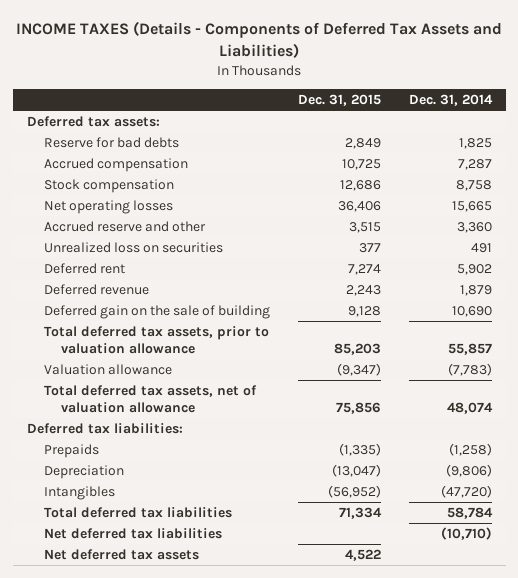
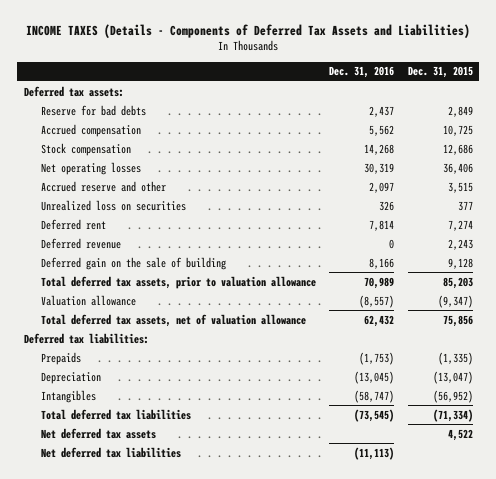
- | Dec. 31, 2015 | Dec. 31, 2014
+ | Dec. 31, 2016 | Dec. 31, 2015
- Total deferred tax liabilities | 71,334 | 58,784
+ Total deferred tax liabilities | (73,545) | (71,334)
moved down: Net deferred tax liabilities | (11,113) |

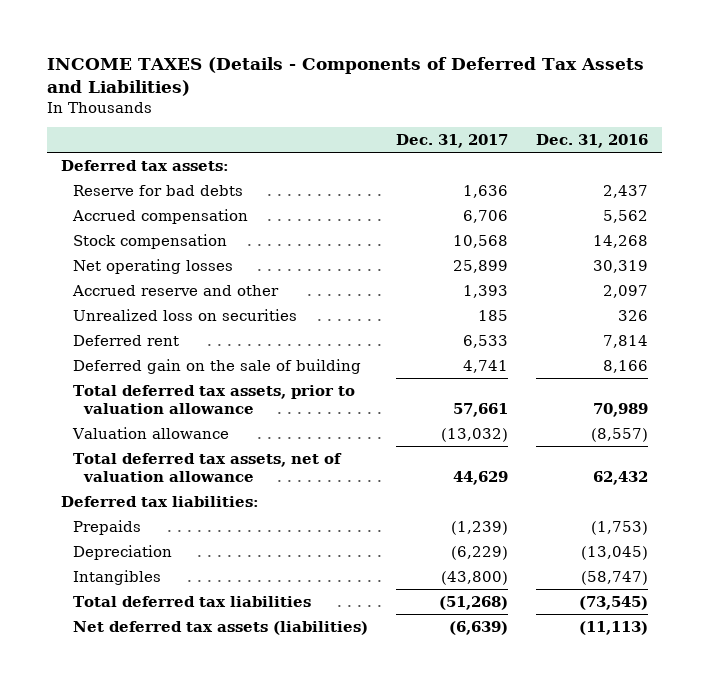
- | Dec. 31, 2016 | Dec. 31, 2015
+ | Dec. 31, 2017 | Dec. 31, 2016
- Deferred revenue | 0 | 2,243
- Net deferred tax assets | | 4,522
- Net deferred tax liabilities | (11,113) |
+ Net deferred tax assets (liabilities) | (6,639) | (11,113)

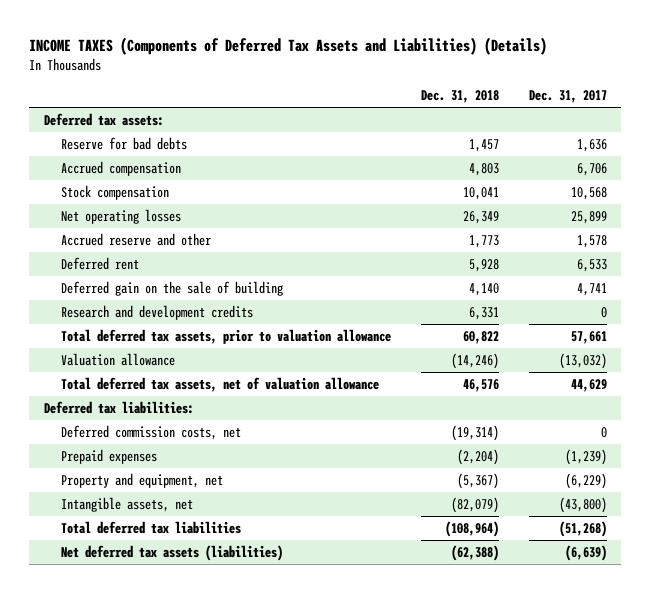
- INCOME TAXES (Details - Components of Deferred Tax Assets and Liabilities)
+ INCOME TAXES (Components of Deferred Tax Assets and Liabilities) (Details)
- | Dec. 31, 2017 | Dec. 31, 2016
+ | Dec. 31, 2018 | Dec. 31, 2017
- Accrued reserve and other | 1,393 | 2,097
- Unrealized loss on securities | 185 | 326
+ Accrued reserve and other | 1,773 | 1,578
+ Research and development credits | 6,331 | 0
- Prepaids | (1,239) | (1,753)
- Depreciation | (6,229) | (13,045)
- Intangibles | (43,800) | (58,747)
+ Deferred commission costs, net | (19,314) | 0
+ Prepaid expenses | (2,204) | (1,239)
+ Property and equipment, net | (5,367) | (6,229)
+ Intangible assets, net | (82,079) | (43,800)

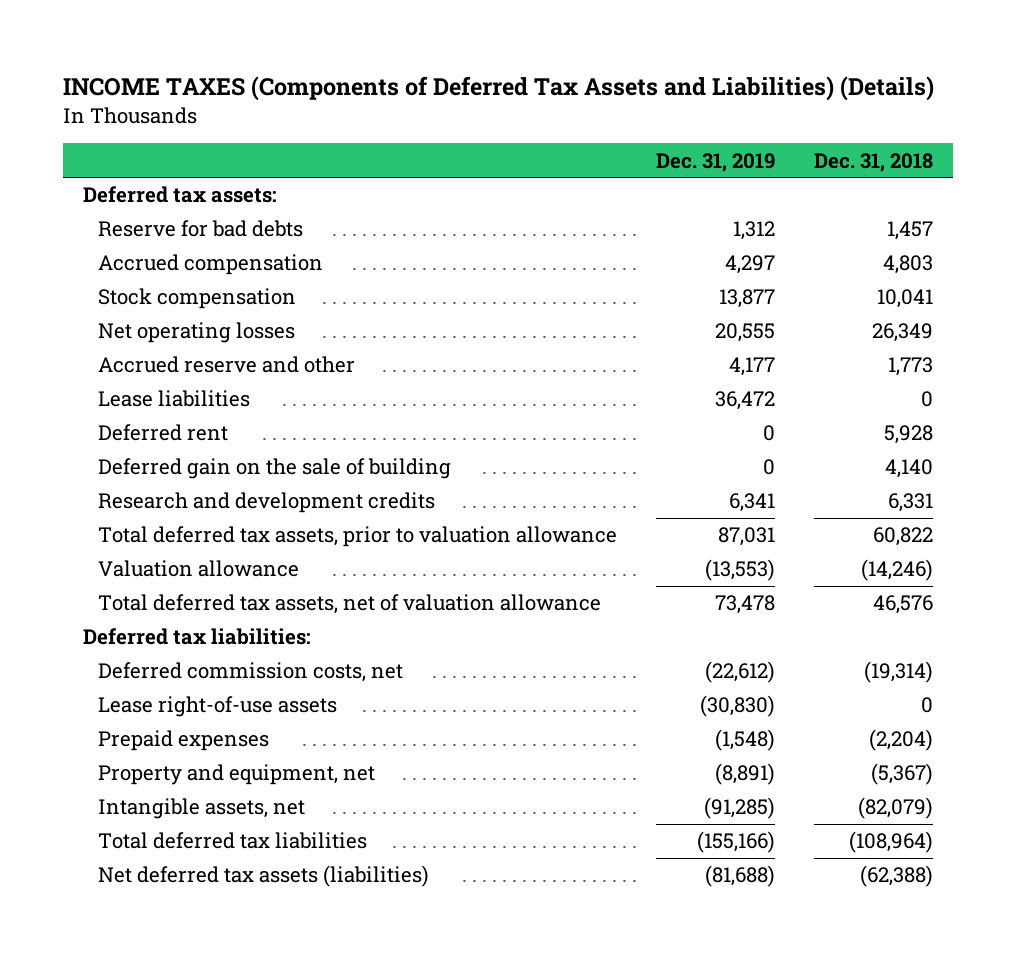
- | Dec. 31, 2018 | Dec. 31, 2017
+ | Dec. 31, 2019 | Dec. 31, 2018
+ Lease liabilities | 36,472 | 0
+ Lease right-of-use assets | (30,830) | 0

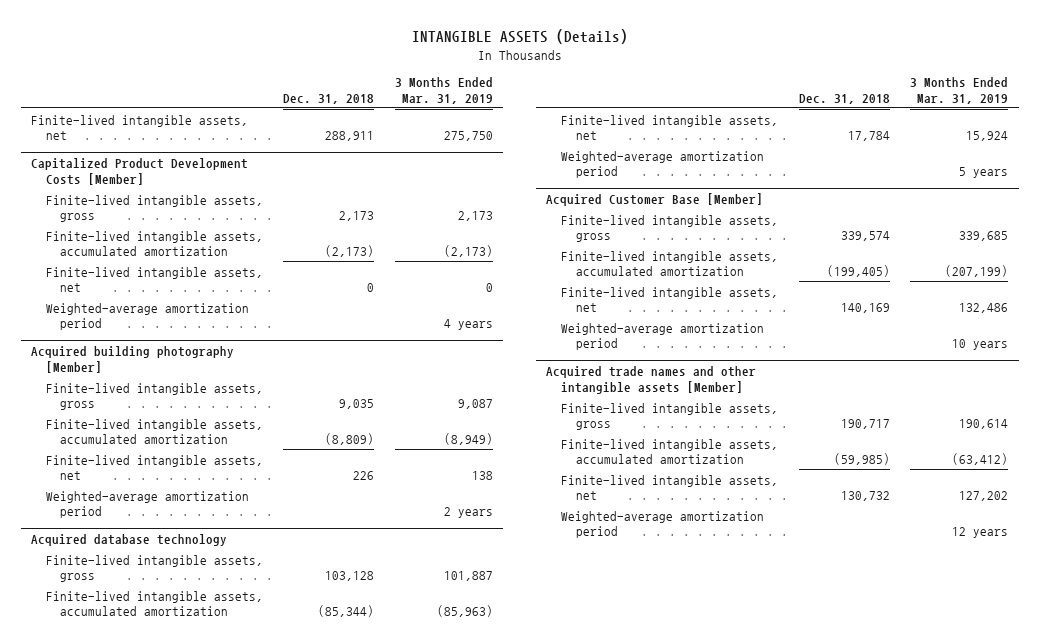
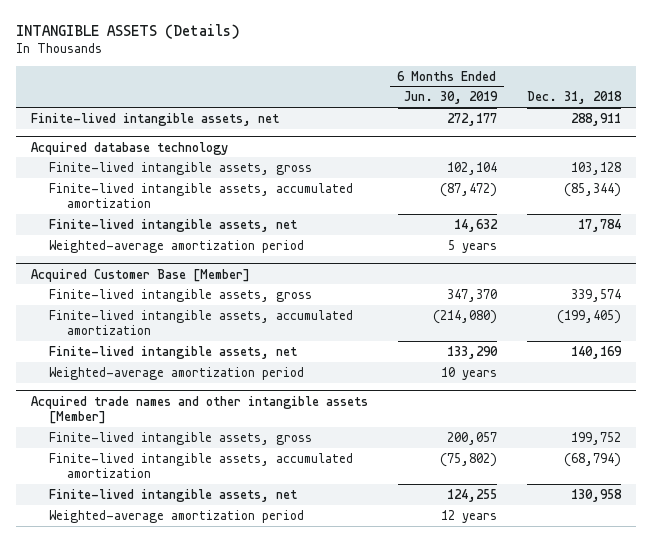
- | Dec. 31, 2018 | 3 Months Ended Mar. 31, 2019
+ | 6 Months Ended Jun. 30, 2019 | Dec. 31, 2018
- Capitalized Product Development Costs [Member]
- Finite-lived intangible assets, gross | 2,173 | 2,173
- Finite-lived intangible assets, accumulated amortization | (2,173) | (2,173)
- Finite-lived intangible assets, net | 0 | 0
- Weighted-average amortization period | | 4 years
- Acquired building photography [Member]
- Finite-lived intangible assets, gross | 9,035 | 9,087
- Finite-lived intangible assets, accumulated amortization | (8,809) | (8,949)
- Finite-lived intangible assets, net | 226 | 138
- Weighted-average amortization period | | 2 years
@ Acquired trade names and other intangible assets [Member]
- Finite-lived intangible assets, gross | 190,717 | 190,614
- Finite-lived intangible assets, accumulated amortization | (59,985) | (63,412)
- Finite-lived intangible assets, net | 130,732 | 127,202
+ Finite-lived intangible assets, gross | 200,057 | 199,752
+ Finite-lived intangible assets, accumulated amortization | (75,802) | (68,794)
+ Finite-lived intangible assets, net | 124,255 | 130,958

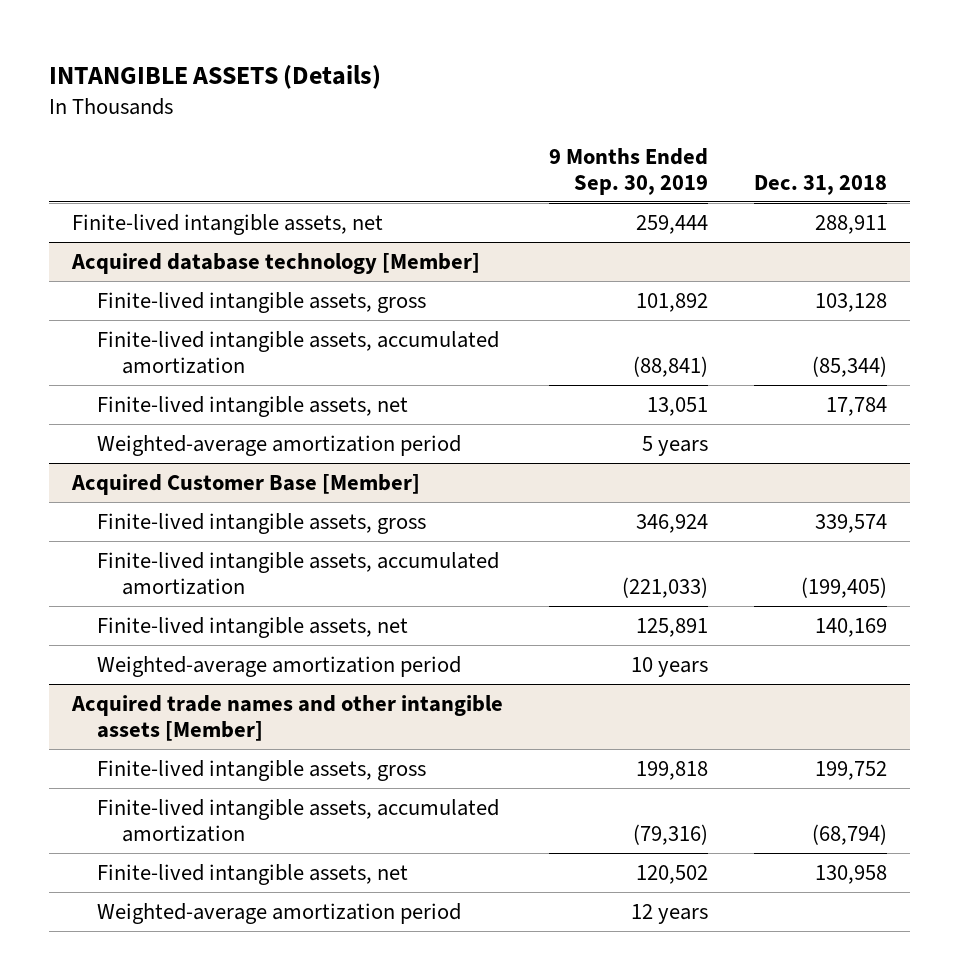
- | 6 Months Ended Jun. 30, 2019 | Dec. 31, 2018
+ | 9 Months Ended Sep. 30, 2019 | Dec. 31, 2018
- Acquired database technology
+ Acquired database technology [Member]

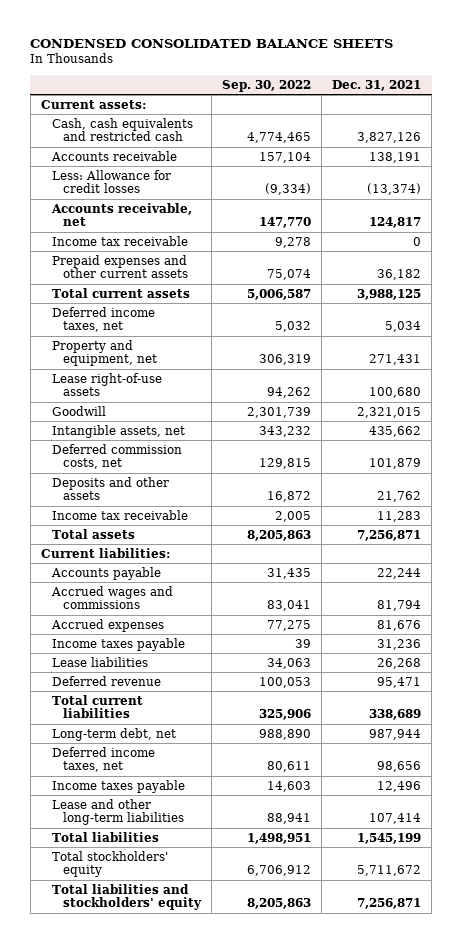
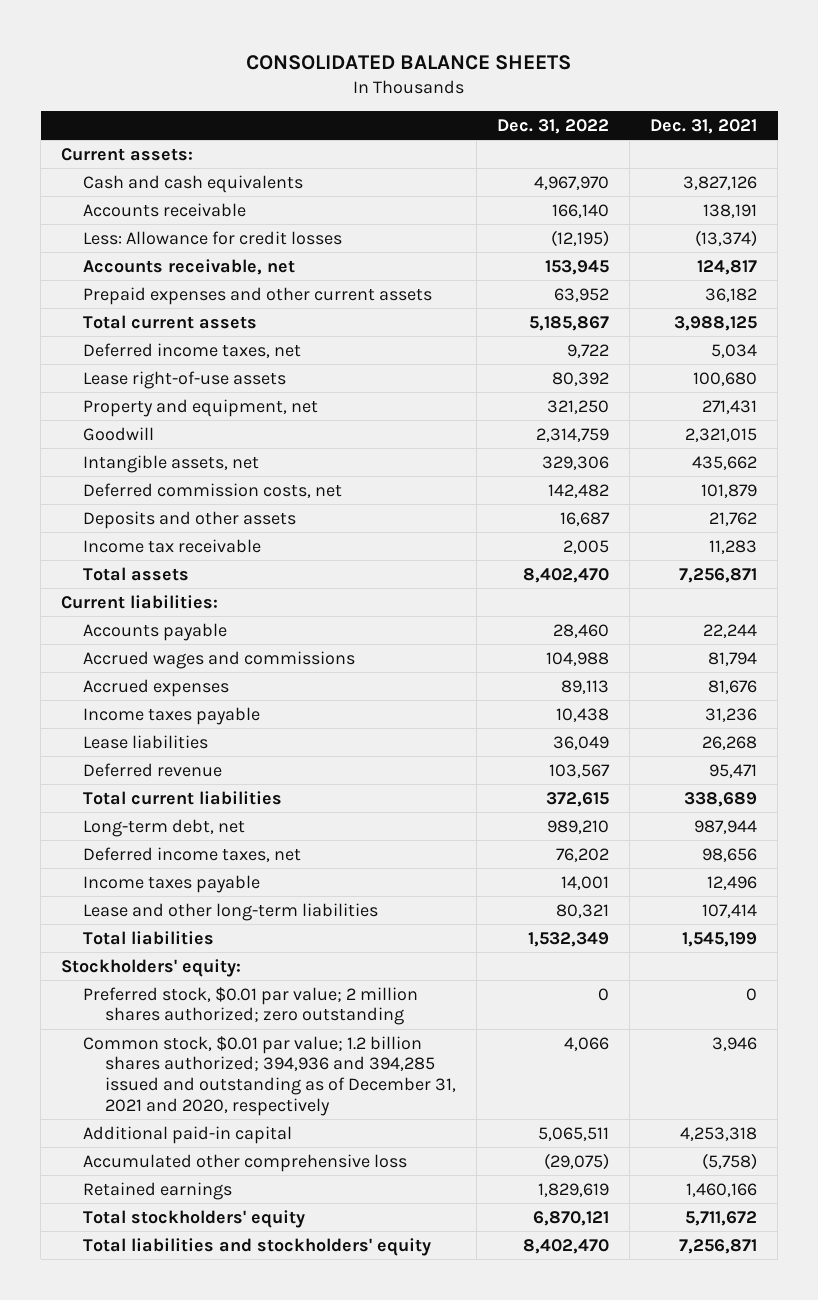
- CONDENSED CONSOLIDATED BALANCE SHEETS
+ CONSOLIDATED BALANCE SHEETS
- | Sep. 30, 2022 | Dec. 31, 2021
+ | Dec. 31, 2022 | Dec. 31, 2021
- Cash, cash equivalents and restricted cash | 4,774,465 | 3,827,126
+ Cash and cash equivalents | 4,967,970 | 3,827,126
- Income tax receivable | 9,278 | 0
moved down: Property and equipment, net | 321,250 | 271,431
+ Stockholders' equity:
+ Preferred stock, $0.01 par value; 2 million shares authorized; zero outstanding | 0 | 0
+ Common stock, $0.01 par value; 1.2 billion shares authorized; 394,936 and 394,285 issued and outstanding as of December 31, 2021 and 2020, respectively | 4,066 | 3,946
+ Additional paid-in capital | 5,065,511 | 4,253,318
+ Accumulated other comprehensive loss | (29,075) | (5,758)
+ Retained earnings | 1,829,619 | 1,460,166

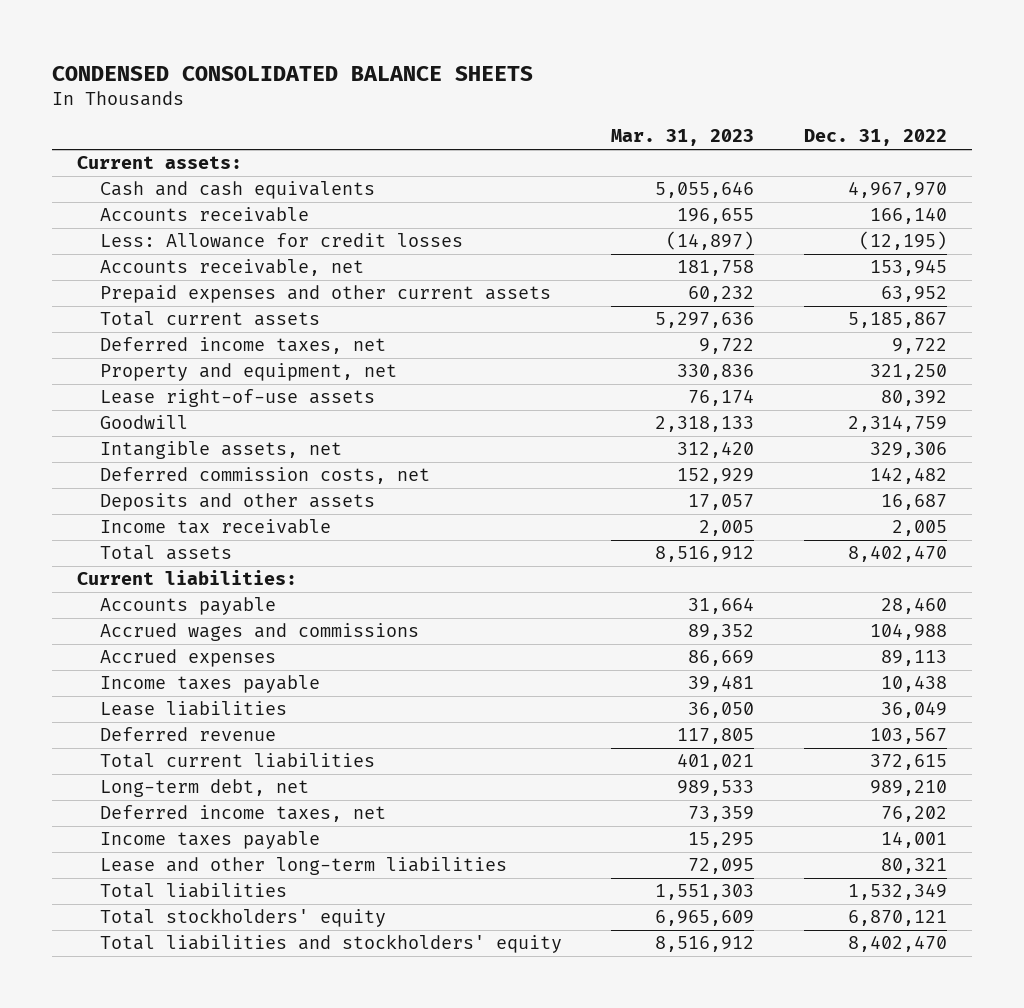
- CONSOLIDATED BALANCE SHEETS
+ CONDENSED CONSOLIDATED BALANCE SHEETS
- | Dec. 31, 2022 | Dec. 31, 2021
+ | Mar. 31, 2023 | Dec. 31, 2022
moved down: Lease right-of-use assets | 76,174 | 80,392
- Stockholders' equity:
- Preferred stock, $0.01 par value; 2 million shares authorized; zero outstanding | 0 | 0
- Common stock, $0.01 par value; 1.2 billion shares authorized; 394,936 and 394,285 issued and outstanding as of December 31, 2021 and 2020, respectively | 4,066 | 3,946
- Additional paid-in capital | 5,065,511 | 4,253,318
- Accumulated other comprehensive loss | (29,075) | (5,758)
- Retained earnings | 1,829,619 | 1,460,166

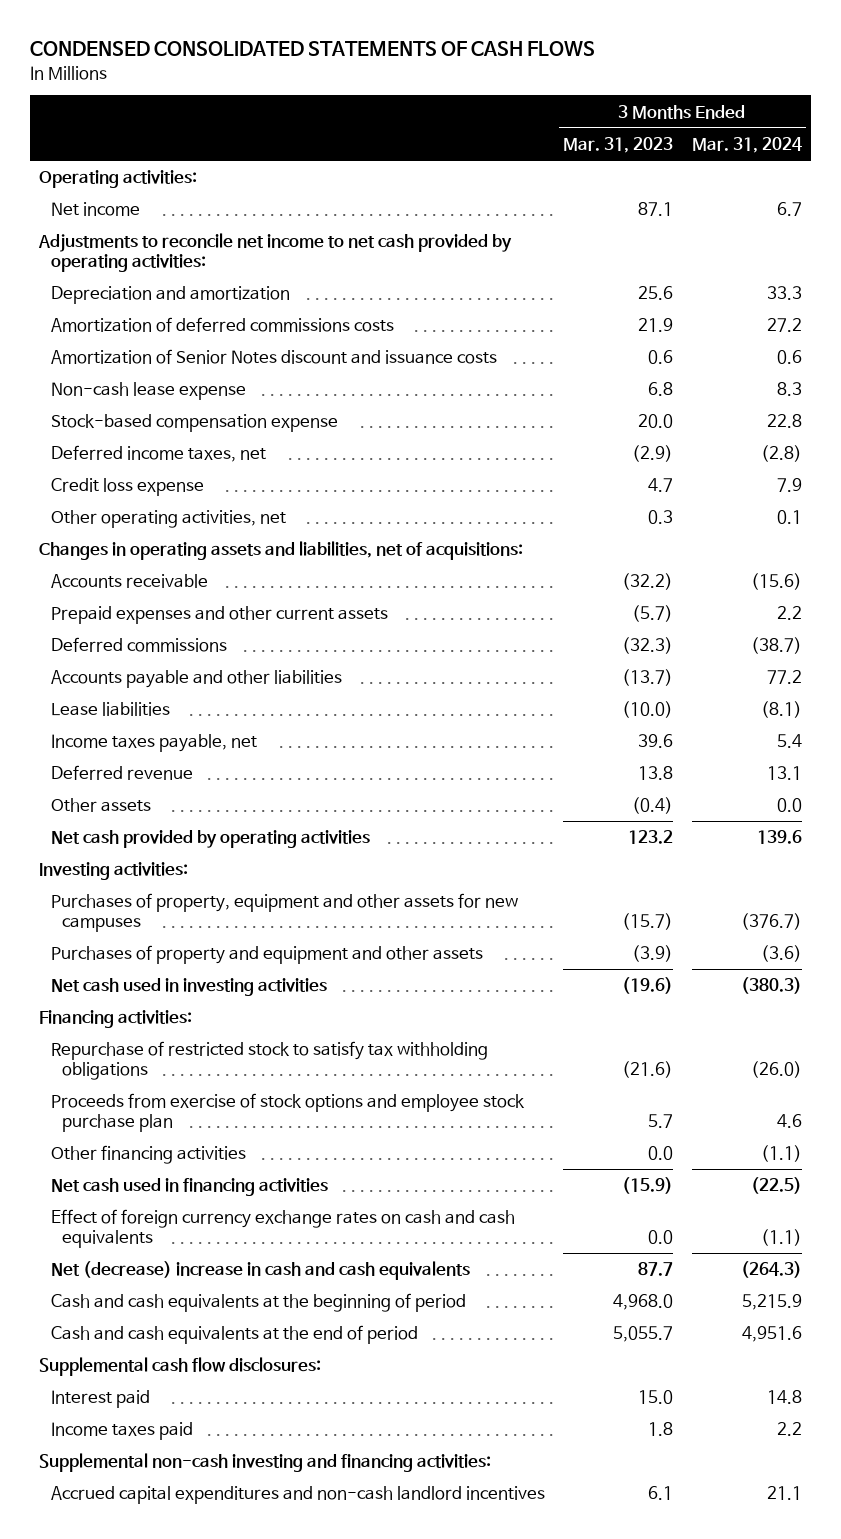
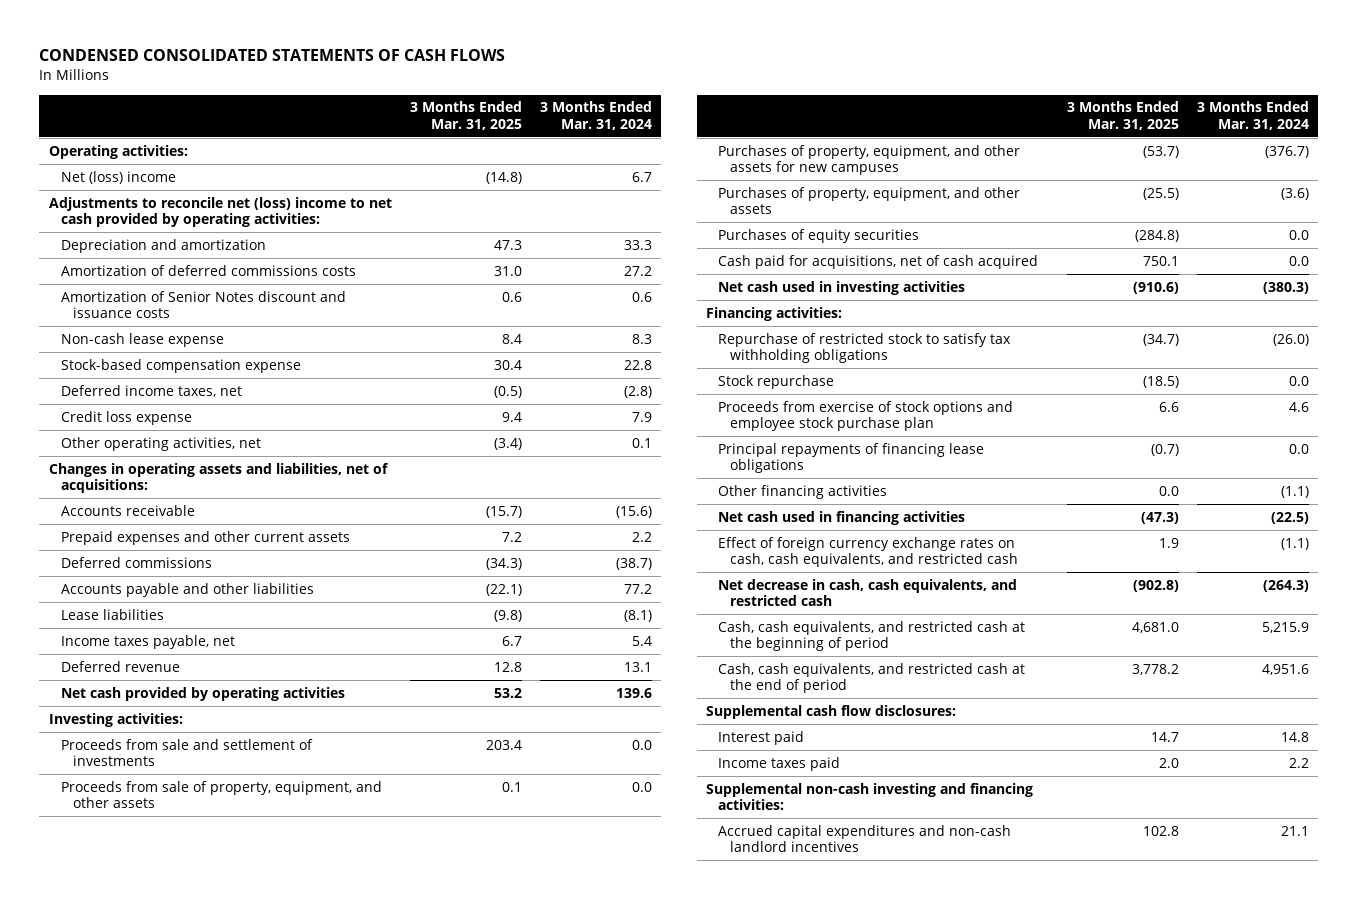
- | 3 Months Ended Mar. 31, 2023 | 3 Months Ended Mar. 31, 2024
+ | 3 Months Ended Mar. 31, 2025 | 3 Months Ended Mar. 31, 2024
- Net income | 87.1 | 6.7
- Adjustments to reconcile net income to net cash provided by operating activities:
+ Net (loss) income | (14.8) | 6.7
+ Adjustments to reconcile net (loss) income to net cash provided by operating activities:
- Other assets | (0.4) | 0.0
- Purchases of property, equipment and other assets for new campuses | (15.7) | (376.7)
- Purchases of property and equipment and other assets | (3.9) | (3.6)
+ Proceeds from sale and settlement of investments | 203.4 | 0.0
+ Proceeds from sale of property, equipment, and other assets | 0.1 | 0.0
+ Purchases of property, equipment, and other assets for new campuses | (53.7) | (376.7)
+ Purchases of property, equipment, and other assets | (25.5) | (3.6)
+ Purchases of equity securities | (284.8) | 0.0
+ Cash paid for acquisitions, net of cash acquired | 750.1 | 0.0
+ Stock repurchase | (18.5) | 0.0
+ Principal repayments of financing lease obligations | (0.7) | 0.0
- Effect of foreign currency exchange rates on cash and cash equivalents | 0.0 | (1.1)
- Net (decrease) increase in cash and cash equivalents | 87.7 | (264.3)
- Cash and cash equivalents at the beginning of period | 4,968.0 | 5,215.9
- Cash and cash equivalents at the end of period | 5,055.7 | 4,951.6
+ Effect of foreign currency exchange rates on cash, cash equivalents, and restricted cash | 1.9 | (1.1)
+ Net decrease in cash, cash equivalents, and restricted cash | (902.8) | (264.3)
+ Cash, cash equivalents, and restricted cash at the beginning of period | 4,681.0 | 5,215.9
+ Cash, cash equivalents, and restricted cash at the end of period | 3,778.2 | 4,951.6

